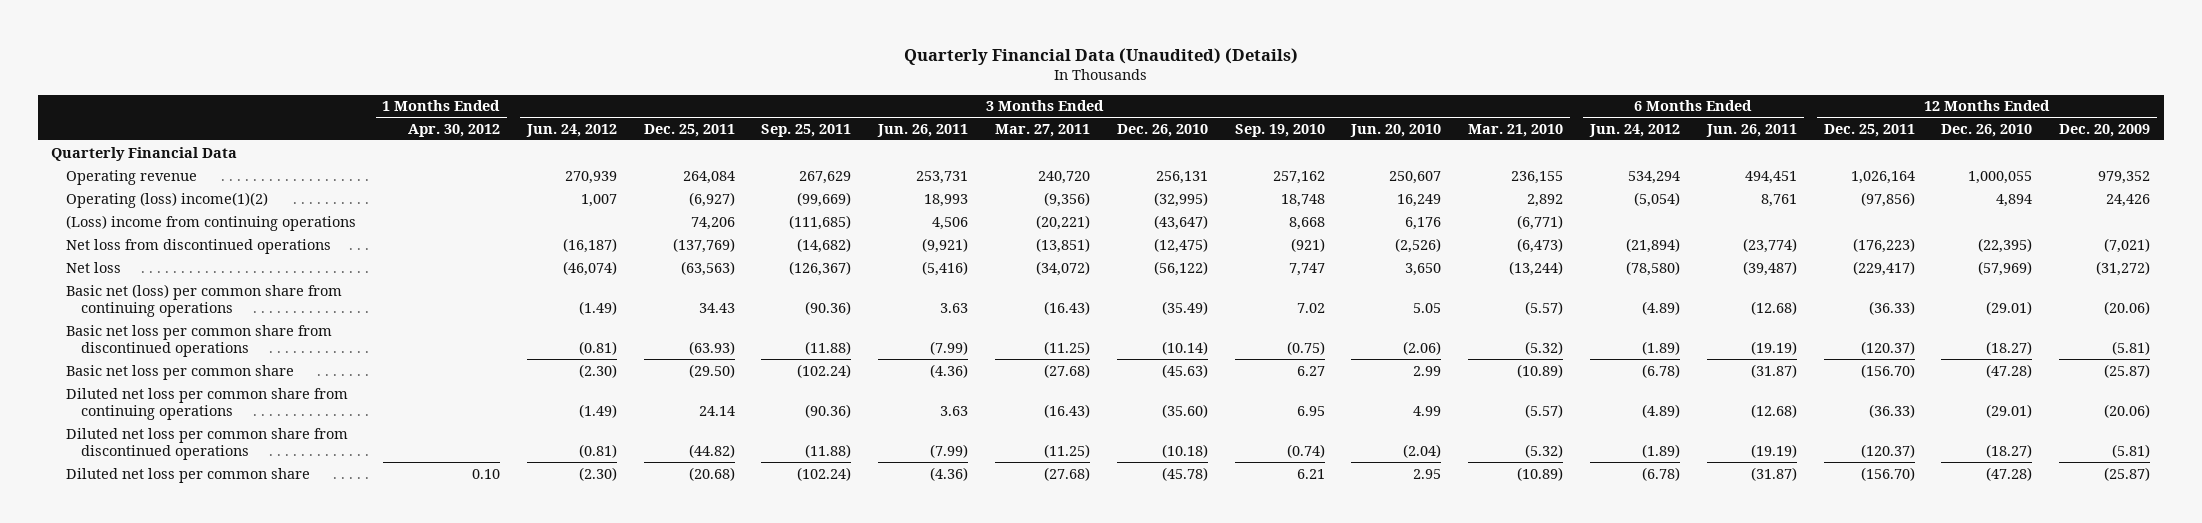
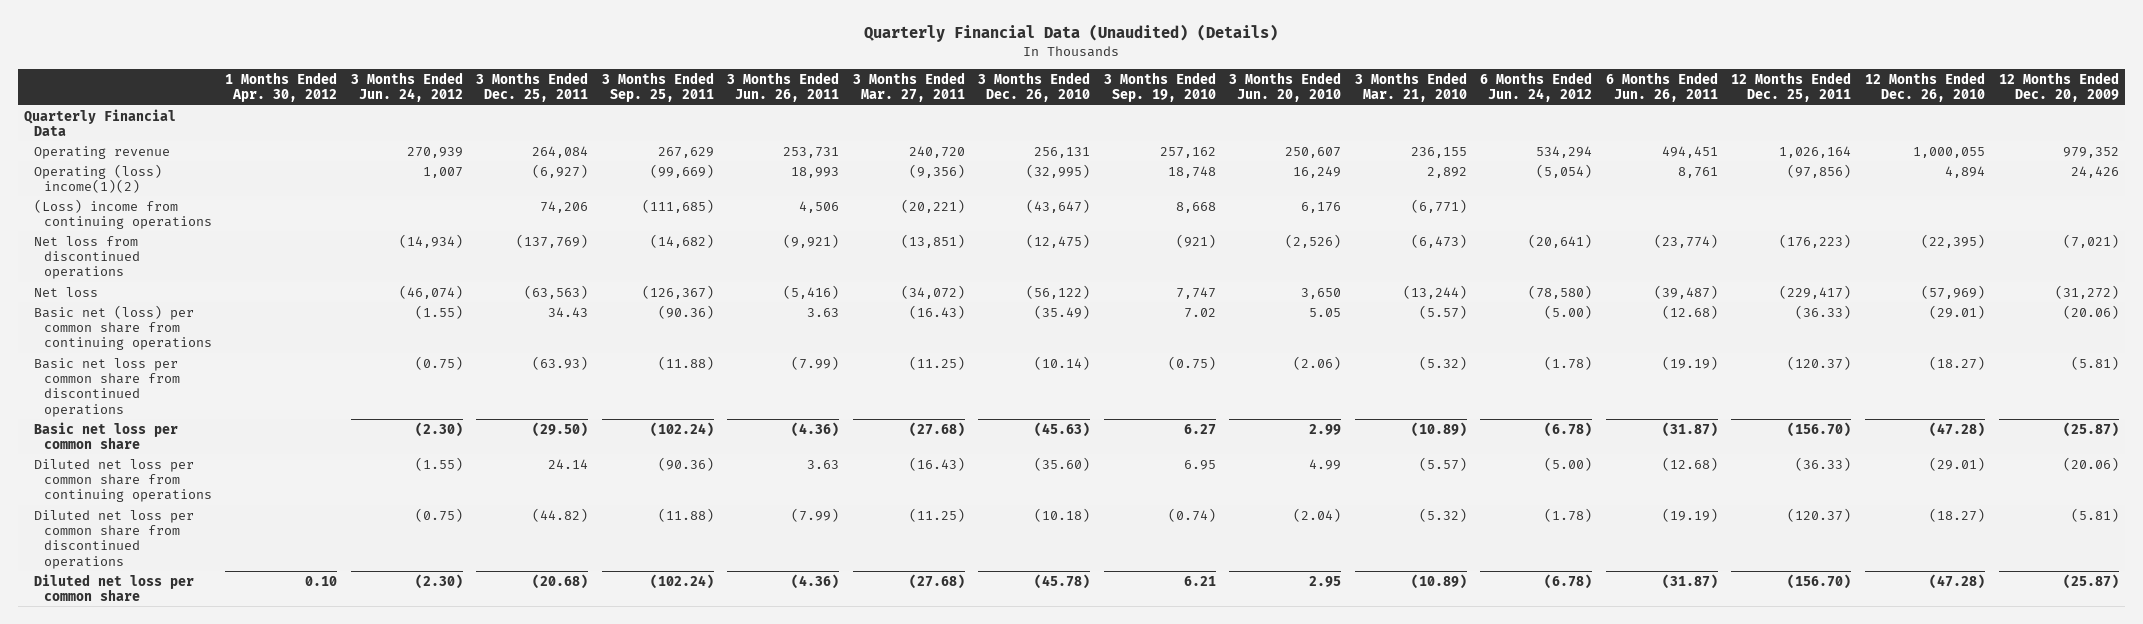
- Net loss from discontinued operations | | (16,187) | (137,769) | (14,682) | (9,921) | (13,851) | (12,475) | (921) | (2,526) | (6,473) | (21,894) | (23,774) | (176,223) | (22,395) | (7,021)
+ Net loss from discontinued operations | | (14,934) | (137,769) | (14,682) | (9,921) | (13,851) | (12,475) | (921) | (2,526) | (6,473) | (20,641) | (23,774) | (176,223) | (22,395) | (7,021)
- Basic net (loss) per common share from continuing operations | | (1.49) | 34.43 | (90.36) | 3.63 | (16.43) | (35.49) | 7.02 | 5.05 | (5.57) | (4.89) | (12.68) | (36.33) | (29.01) | (20.06)
- Basic net loss per common share from discontinued operations | | (0.81) | (63.93) | (11.88) | (7.99) | (11.25) | (10.14) | (0.75) | (2.06) | (5.32) | (1.89) | (19.19) | (120.37) | (18.27) | (5.81)
+ Basic net (loss) per common share from continuing operations | | (1.55) | 34.43 | (90.36) | 3.63 | (16.43) | (35.49) | 7.02 | 5.05 | (5.57) | (5.00) | (12.68) | (36.33) | (29.01) | (20.06)
+ Basic net loss per common share from discontinued operations | | (0.75) | (63.93) | (11.88) | (7.99) | (11.25) | (10.14) | (0.75) | (2.06) | (5.32) | (1.78) | (19.19) | (120.37) | (18.27) | (5.81)
- Diluted net loss per common share from continuing operations | | (1.49) | 24.14 | (90.36) | 3.63 | (16.43) | (35.60) | 6.95 | 4.99 | (5.57) | (4.89) | (12.68) | (36.33) | (29.01) | (20.06)
- Diluted net loss per common share from discontinued operations | | (0.81) | (44.82) | (11.88) | (7.99) | (11.25) | (10.18) | (0.74) | (2.04) | (5.32) | (1.89) | (19.19) | (120.37) | (18.27) | (5.81)
+ Diluted net loss per common share from continuing operations | | (1.55) | 24.14 | (90.36) | 3.63 | (16.43) | (35.60) | 6.95 | 4.99 | (5.57) | (5.00) | (12.68) | (36.33) | (29.01) | (20.06)
+ Diluted net loss per common share from discontinued operations | | (0.75) | (44.82) | (11.88) | (7.99) | (11.25) | (10.18) | (0.74) | (2.04) | (5.32) | (1.78) | (19.19) | (120.37) | (18.27) | (5.81)

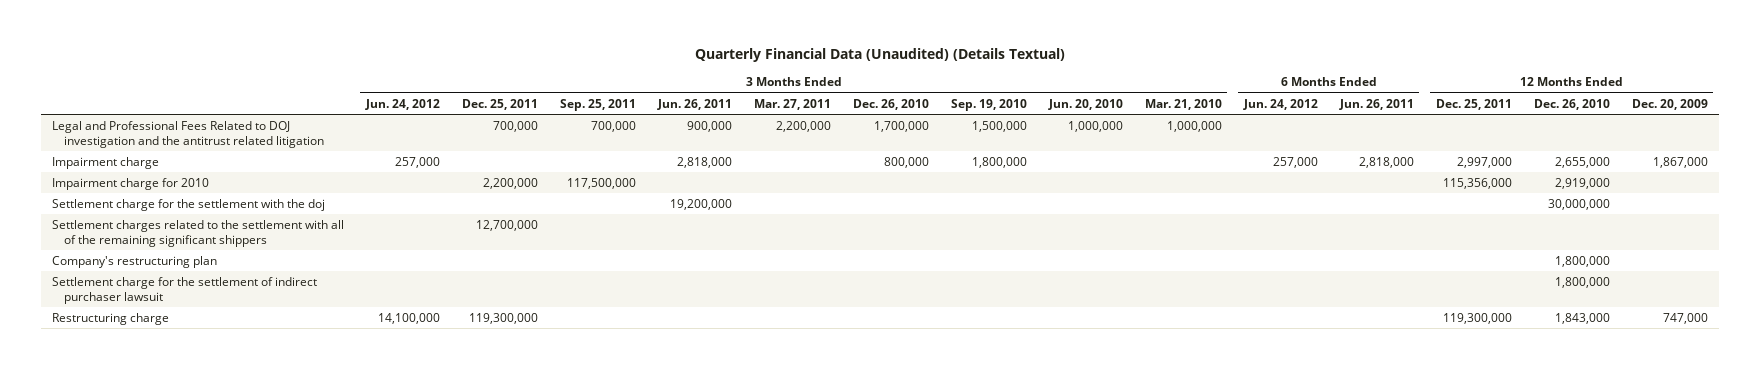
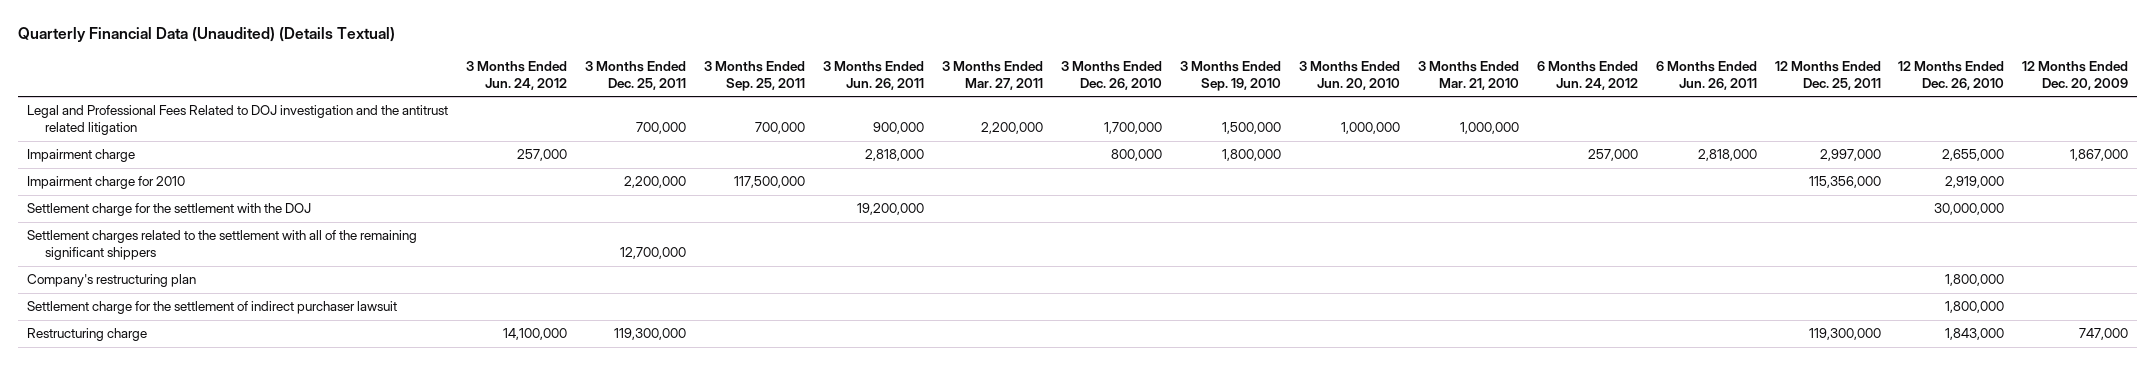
- Settlement charge for the settlement with the doj | | | | 19,200,000 | | | | | | | | | 30,000,000 |
+ Settlement charge for the settlement with the DOJ | | | | 19,200,000 | | | | | | | | | 30,000,000 |

